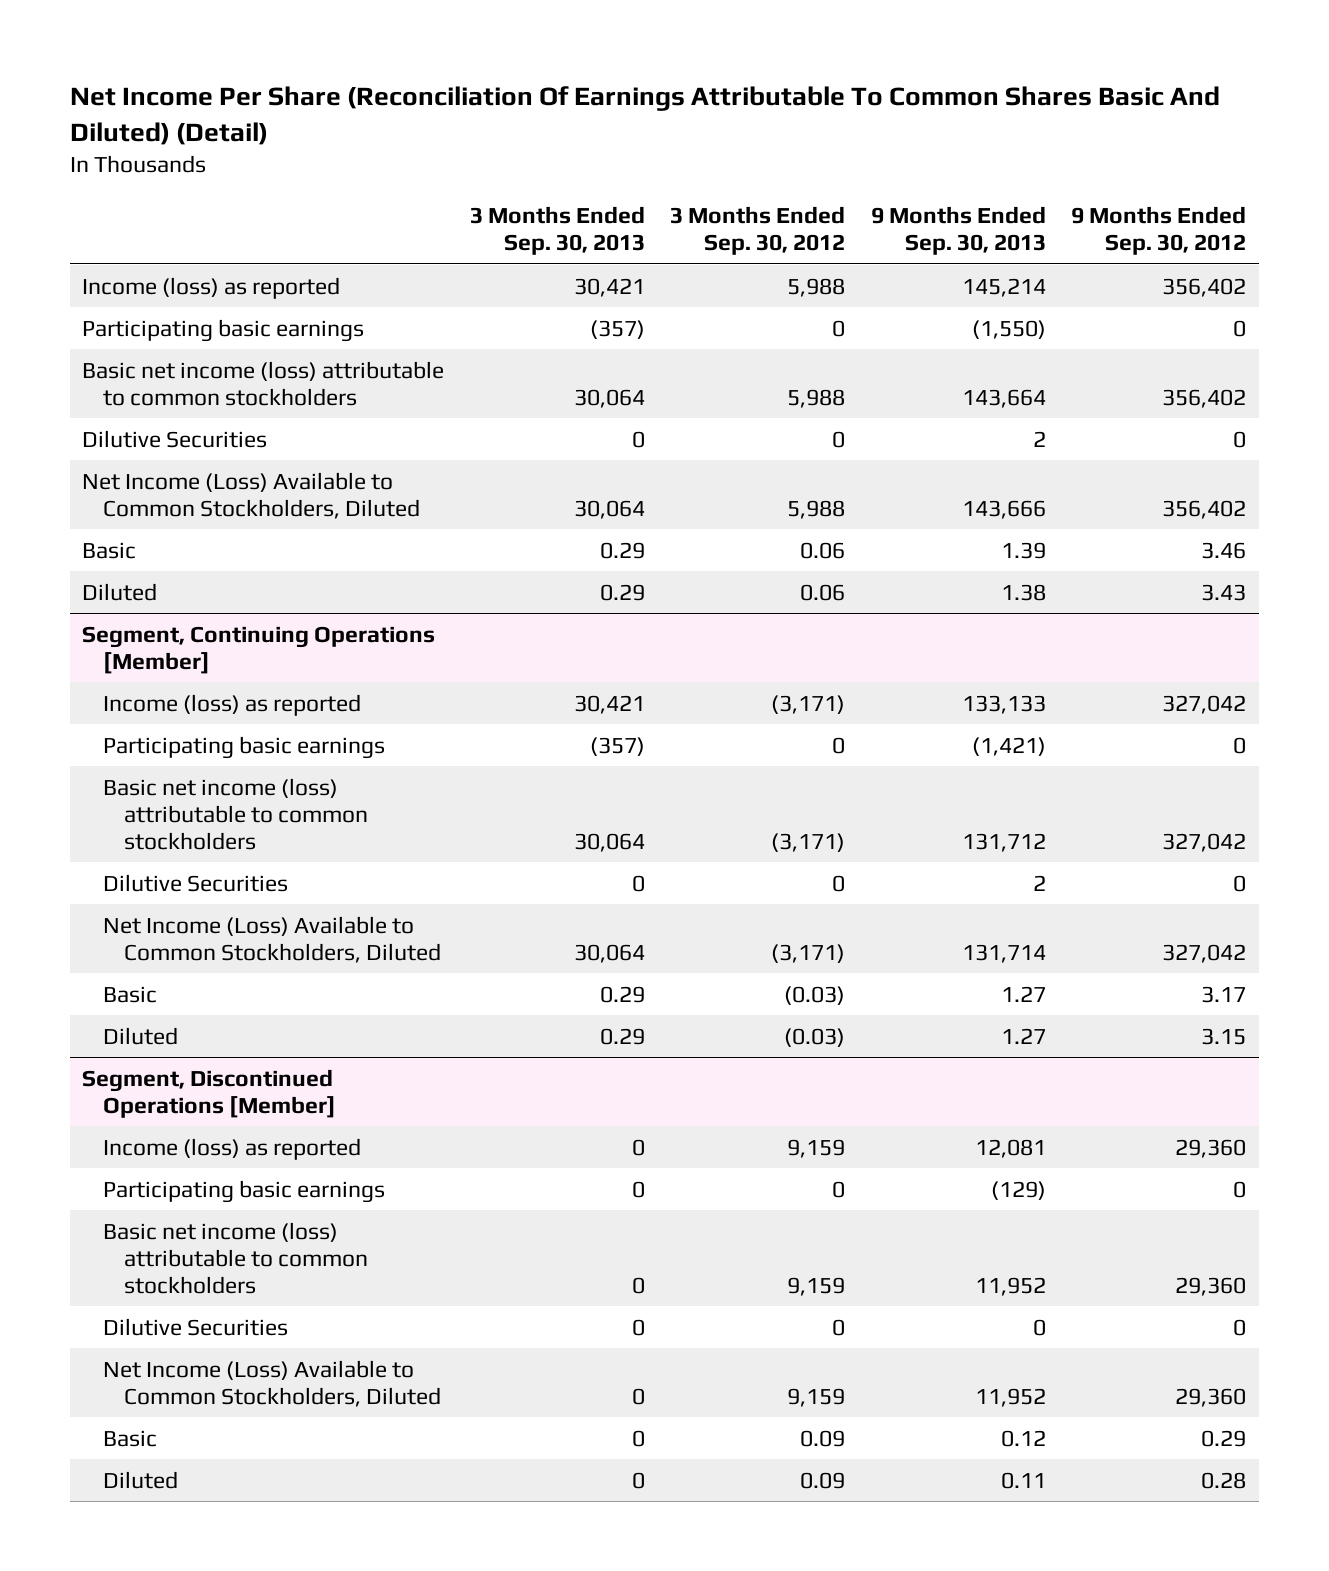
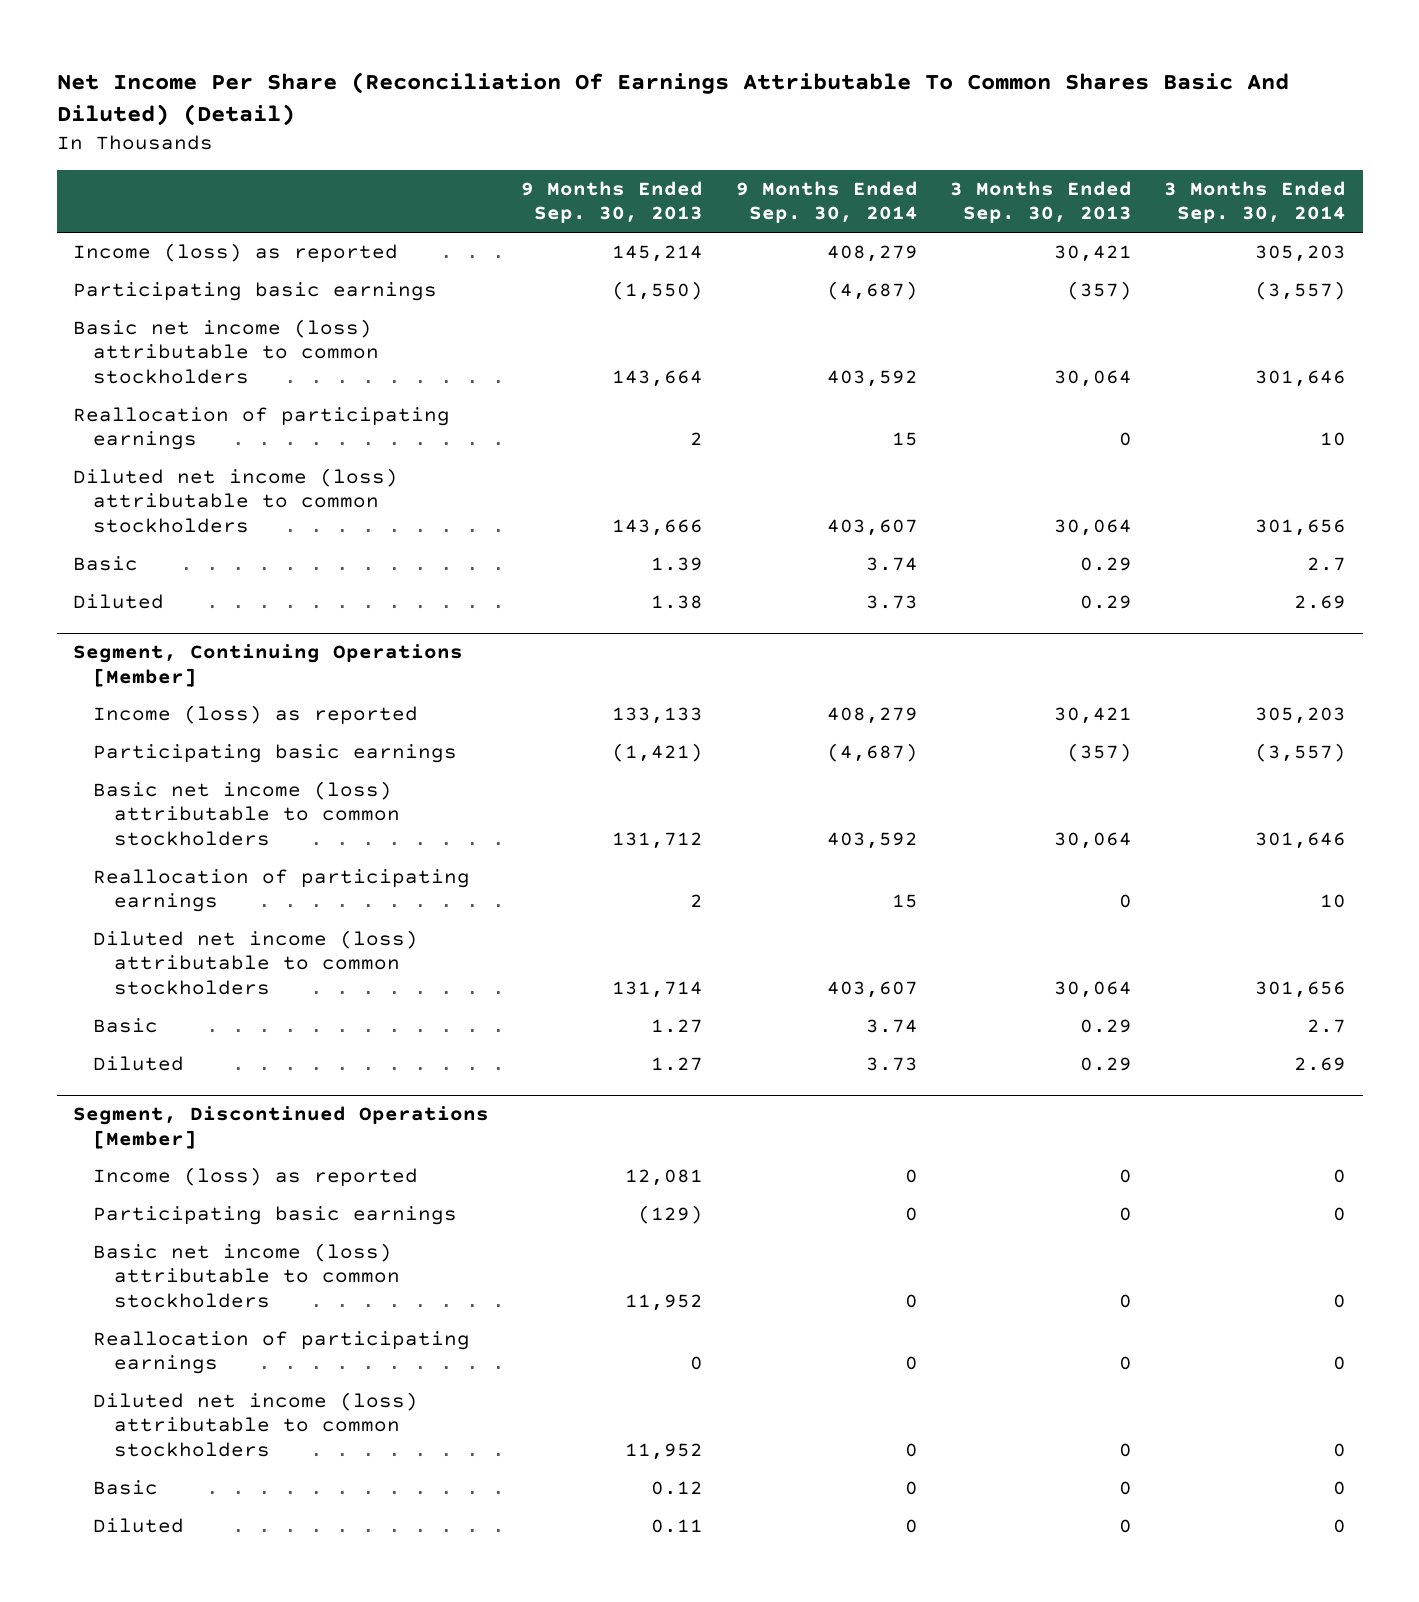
- | 3 Months Ended Sep. 30, 2013 | 3 Months Ended Sep. 30, 2012 | 9 Months Ended Sep. 30, 2013 | 9 Months Ended Sep. 30, 2012
+ | 9 Months Ended Sep. 30, 2013 | 9 Months Ended Sep. 30, 2014 | 3 Months Ended Sep. 30, 2013 | 3 Months Ended Sep. 30, 2014
- Dilutive Securities | 0 | 0 | 2 | 0
- Net Income (Loss) Available to Common Stockholders, Diluted | 30,064 | 5,988 | 143,666 | 356,402
+ Reallocation of participating earnings | 2 | 15 | 0 | 10
+ Diluted net income (loss) attributable to common stockholders | 143,666 | 403,607 | 30,064 | 301,656
@ Segment, Continuing Operations [Member]
- Dilutive Securities | 0 | 0 | 2 | 0
- Net Income (Loss) Available to Common Stockholders, Diluted | 30,064 | (3,171) | 131,714 | 327,042
+ Reallocation of participating earnings | 2 | 15 | 0 | 10
+ Diluted net income (loss) attributable to common stockholders | 131,714 | 403,607 | 30,064 | 301,656
@ Segment, Discontinued Operations [Member]
- Dilutive Securities | 0 | 0 | 0 | 0
- Net Income (Loss) Available to Common Stockholders, Diluted | 0 | 9,159 | 11,952 | 29,360
+ Reallocation of participating earnings | 0 | 0 | 0 | 0
+ Diluted net income (loss) attributable to common stockholders | 11,952 | 0 | 0 | 0

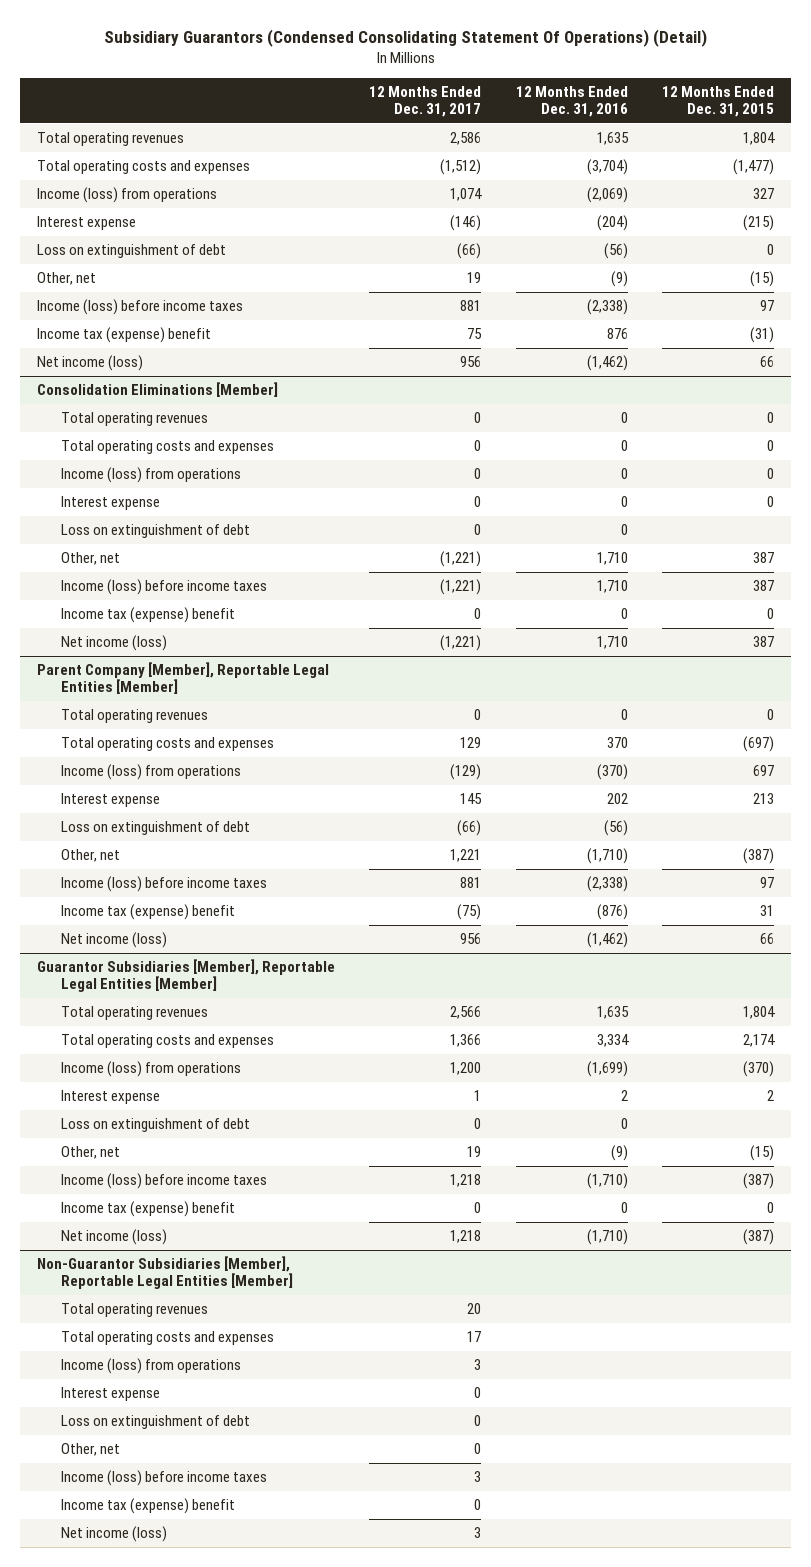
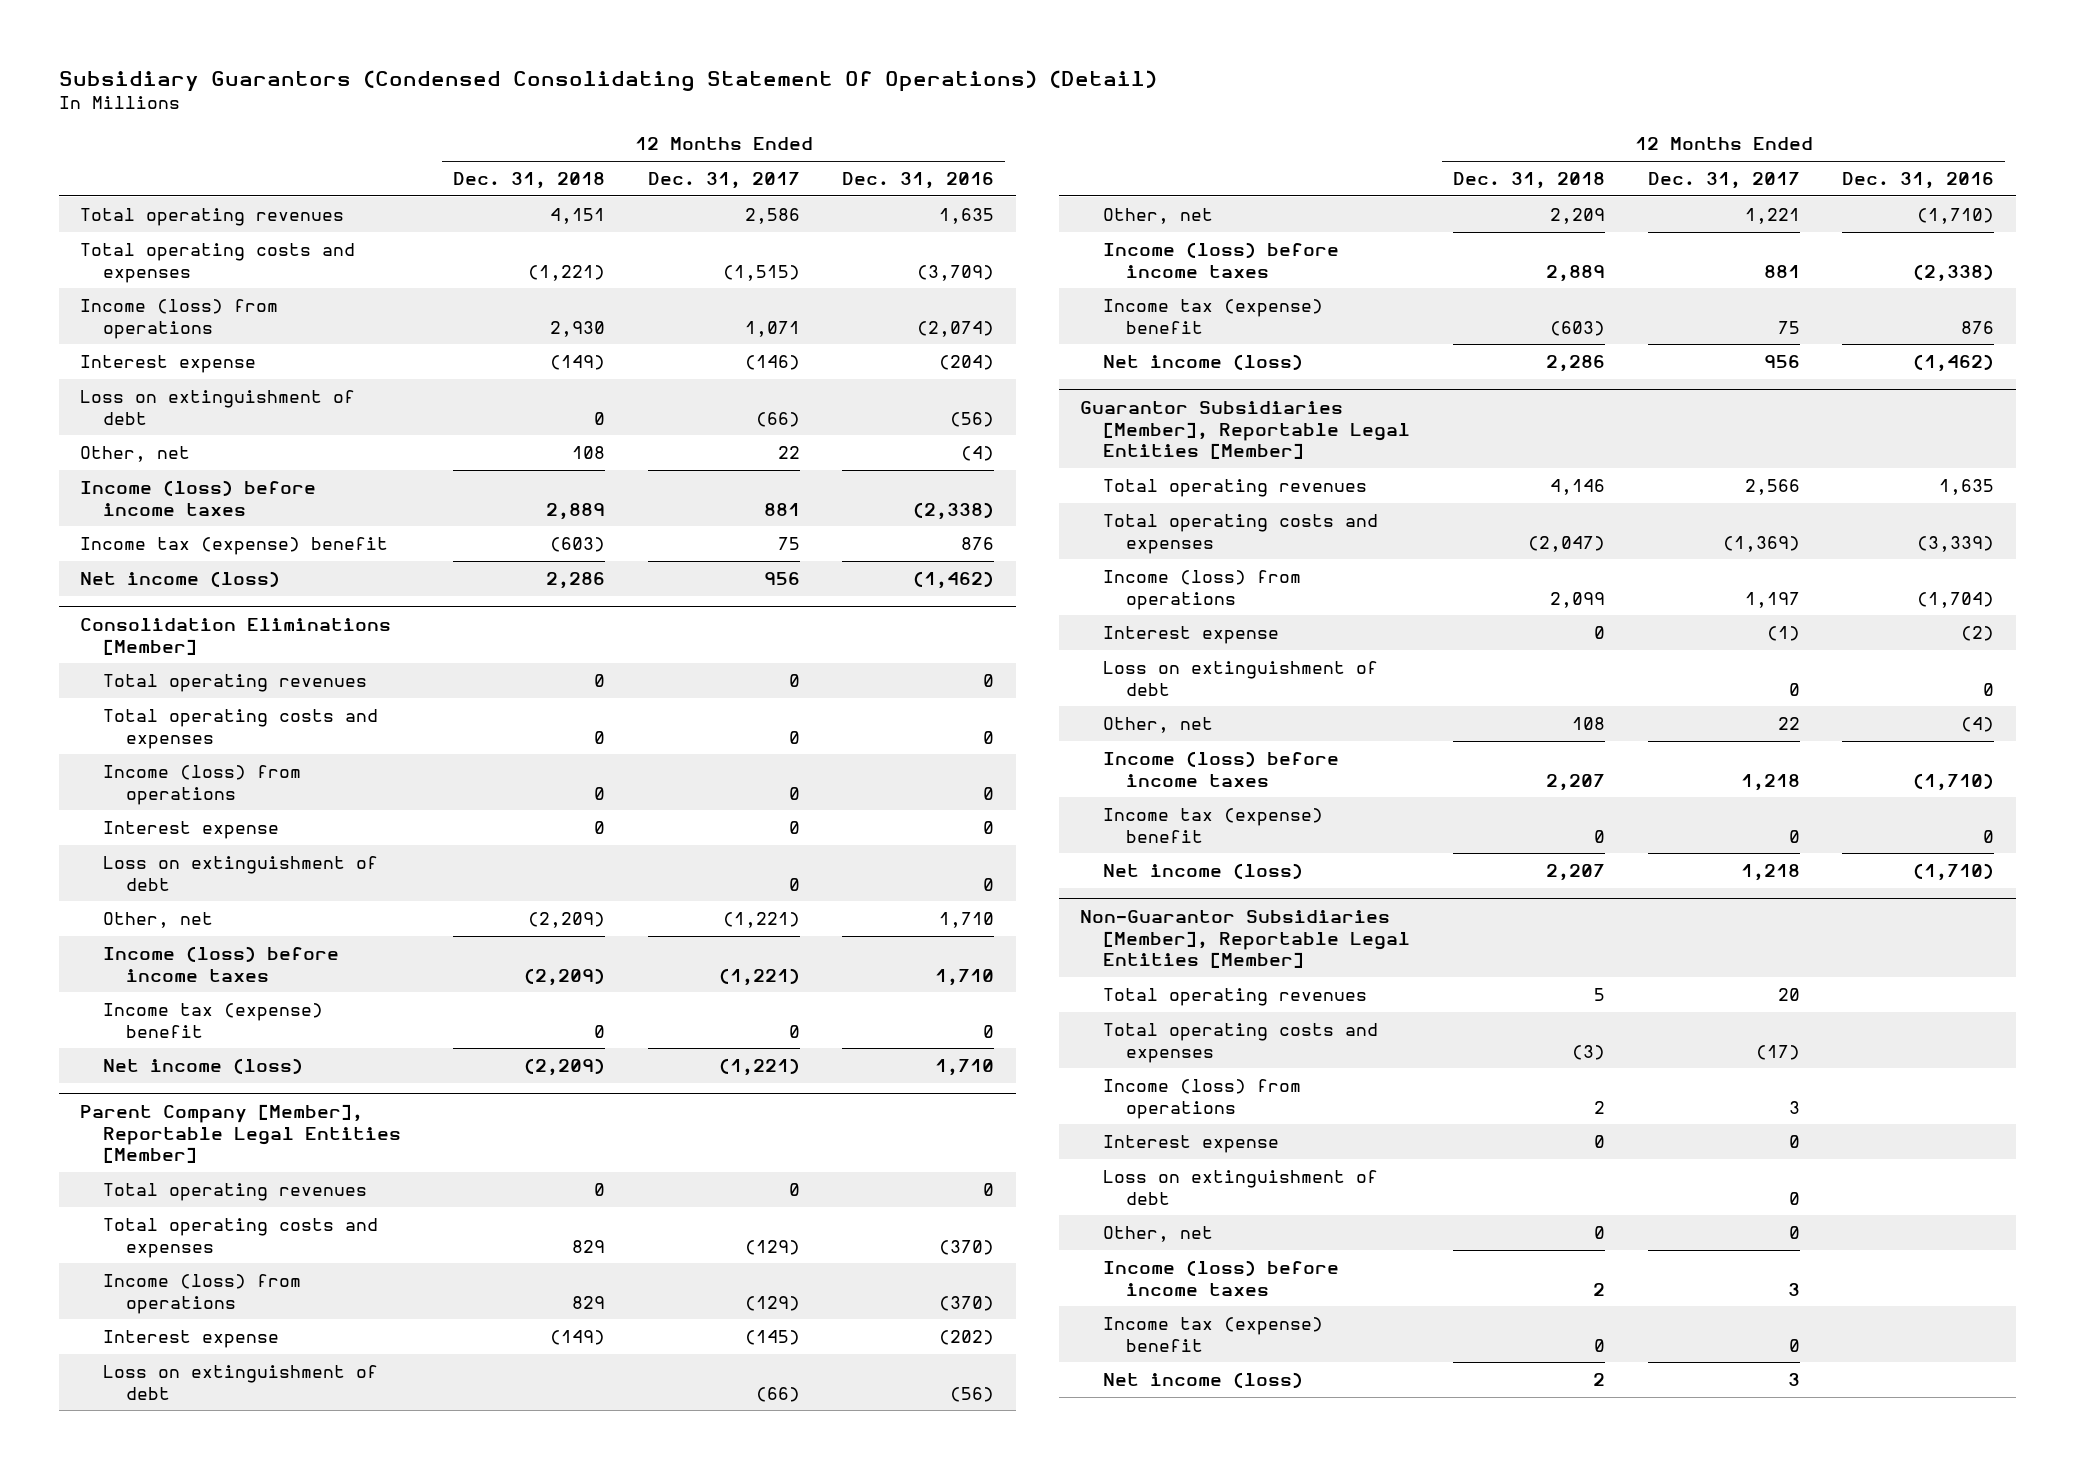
- | 12 Months Ended Dec. 31, 2017 | 12 Months Ended Dec. 31, 2016 | 12 Months Ended Dec. 31, 2015
+ | 12 Months Ended Dec. 31, 2018 | 12 Months Ended Dec. 31, 2017 | 12 Months Ended Dec. 31, 2016
- Total operating costs and expenses | (1,512) | (3,704) | (1,477)
- Income (loss) from operations | 1,074 | (2,069) | 327
+ Total operating costs and expenses | (1,221) | (1,515) | (3,709)
+ Income (loss) from operations | 2,930 | 1,071 | (2,074)
- Other, net | 19 | (9) | (15)
+ Other, net | 108 | 22 | (4)
@ Parent Company [Member], Reportable Legal Entities [Member]
- Total operating costs and expenses | 129 | 370 | (697)
+ Total operating costs and expenses | 829 | (129) | (370)
- Interest expense | 145 | 202 | 213
+ Interest expense | (149) | (145) | (202)
- Income tax (expense) benefit | (75) | (876) | 31
+ Income tax (expense) benefit | (603) | 75 | 876
@ Guarantor Subsidiaries [Member], Reportable Legal Entities [Member]
- Total operating costs and expenses | 1,366 | 3,334 | 2,174
- Income (loss) from operations | 1,200 | (1,699) | (370)
- Interest expense | 1 | 2 | 2
+ Total operating costs and expenses | (2,047) | (1,369) | (3,339)
+ Income (loss) from operations | 2,099 | 1,197 | (1,704)
+ Interest expense | 0 | (1) | (2)
- Other, net | 19 | (9) | (15)
+ Other, net | 108 | 22 | (4)
@ Non-Guarantor Subsidiaries [Member], Reportable Legal Entities [Member]
- Total operating costs and expenses | 17 | |
+ Total operating costs and expenses | (3) | (17) |

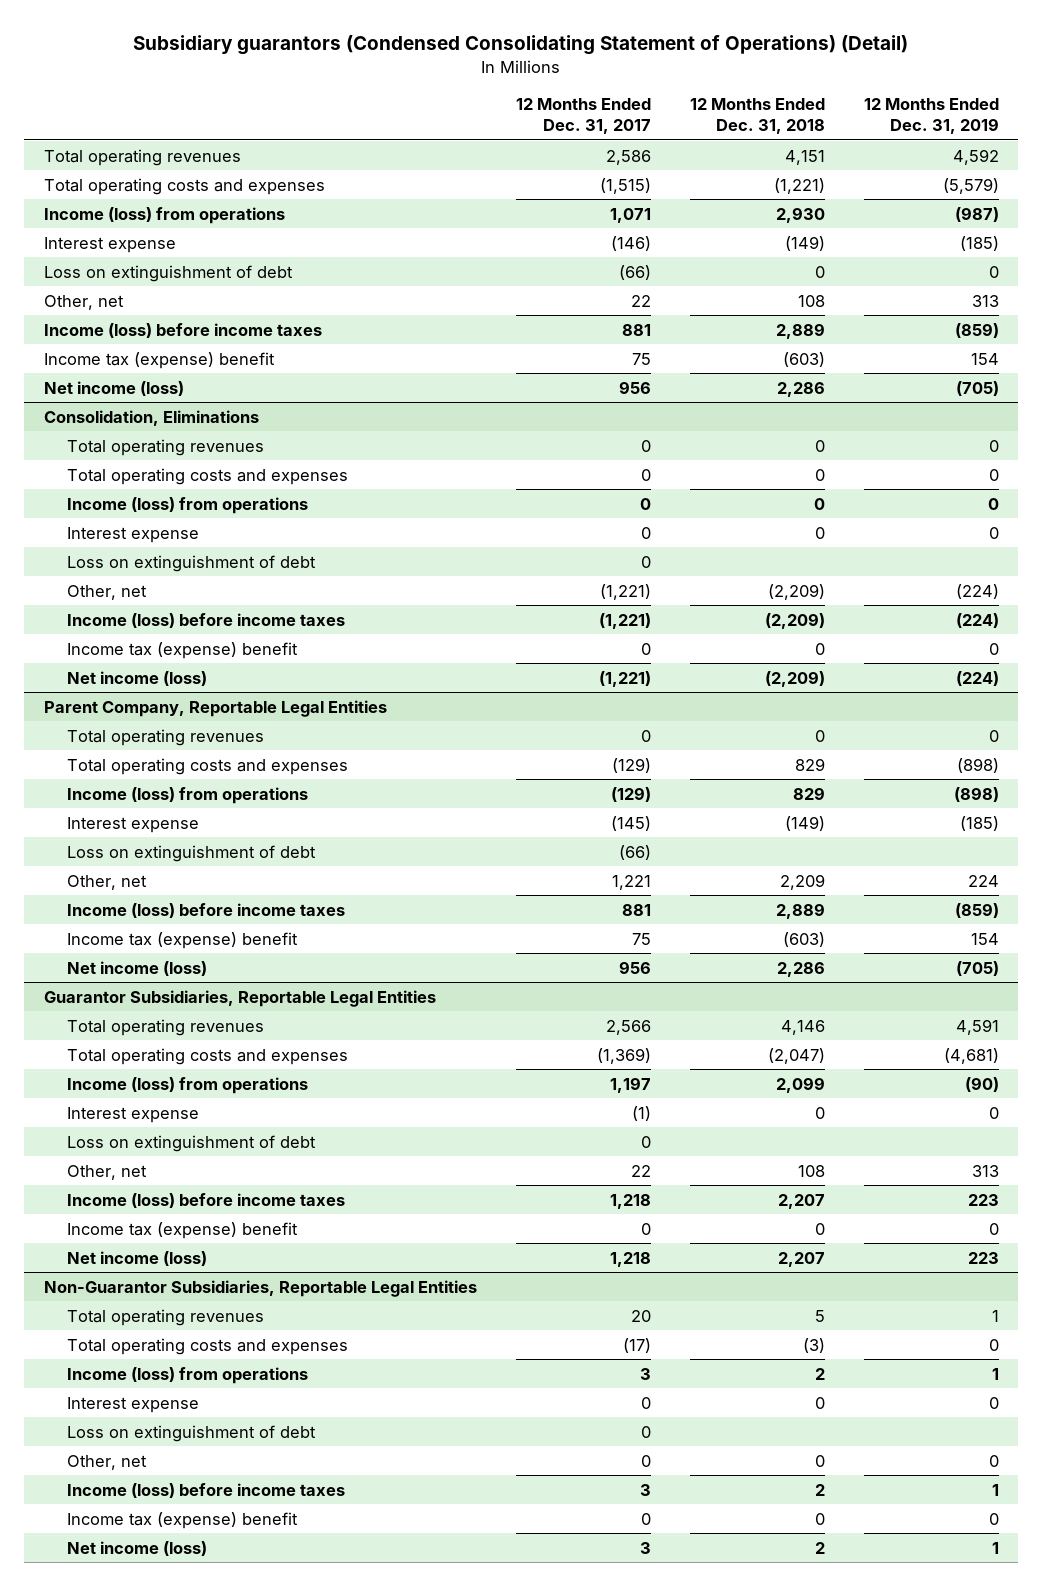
- Subsidiary Guarantors (Condensed Consolidating Statement Of Operations) (Detail)
+ Subsidiary guarantors (Condensed Consolidating Statement of Operations) (Detail)
- | 12 Months Ended Dec. 31, 2018 | 12 Months Ended Dec. 31, 2017 | 12 Months Ended Dec. 31, 2016
+ | 12 Months Ended Dec. 31, 2017 | 12 Months Ended Dec. 31, 2018 | 12 Months Ended Dec. 31, 2019
- Consolidation Eliminations [Member]
+ Consolidation, Eliminations
- Parent Company [Member], Reportable Legal Entities [Member]
+ Parent Company, Reportable Legal Entities
- Guarantor Subsidiaries [Member], Reportable Legal Entities [Member]
+ Guarantor Subsidiaries, Reportable Legal Entities
- Non-Guarantor Subsidiaries [Member], Reportable Legal Entities [Member]
+ Non-Guarantor Subsidiaries, Reportable Legal Entities

